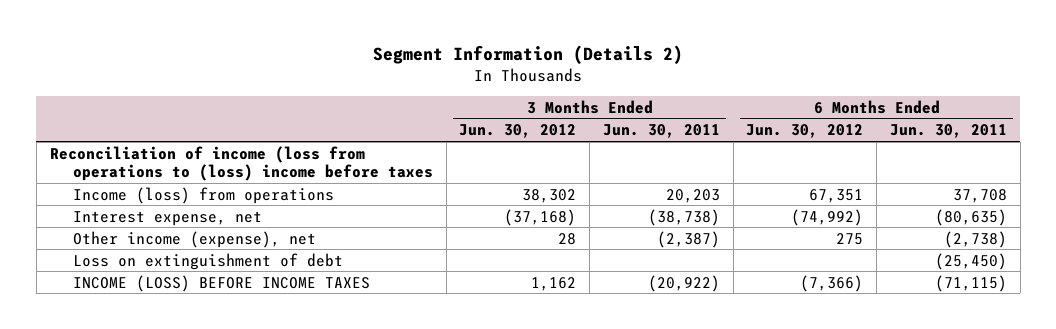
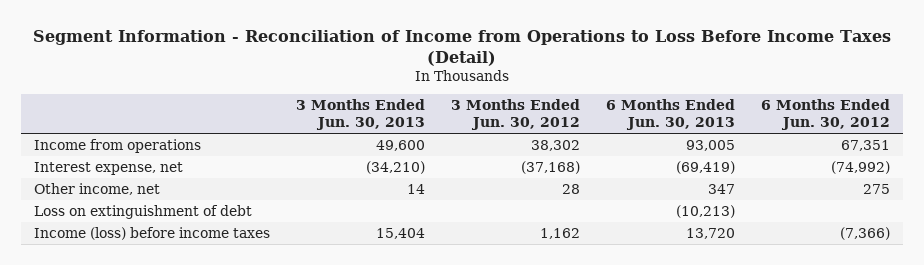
- Segment Information (Details 2)
+ Segment Information - Reconciliation of Income from Operations to Loss Before Income Taxes (Detail)
- | 3 Months Ended Jun. 30, 2012 | 3 Months Ended Jun. 30, 2011 | 6 Months Ended Jun. 30, 2012 | 6 Months Ended Jun. 30, 2011
+ | 3 Months Ended Jun. 30, 2013 | 3 Months Ended Jun. 30, 2012 | 6 Months Ended Jun. 30, 2013 | 6 Months Ended Jun. 30, 2012
- Reconciliation of income (loss from operations to (loss) income before taxes
- Income (loss) from operations | 38,302 | 20,203 | 67,351 | 37,708
+ Income from operations | 49,600 | 38,302 | 93,005 | 67,351
- Other income (expense), net | 28 | (2,387) | 275 | (2,738)
+ Other income, net | 14 | 28 | 347 | 275
- INCOME (LOSS) BEFORE INCOME TAXES | 1,162 | (20,922) | (7,366) | (71,115)
+ Income (loss) before income taxes | 15,404 | 1,162 | 13,720 | (7,366)

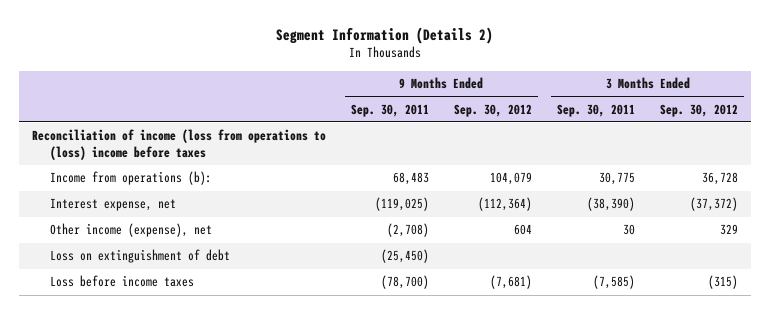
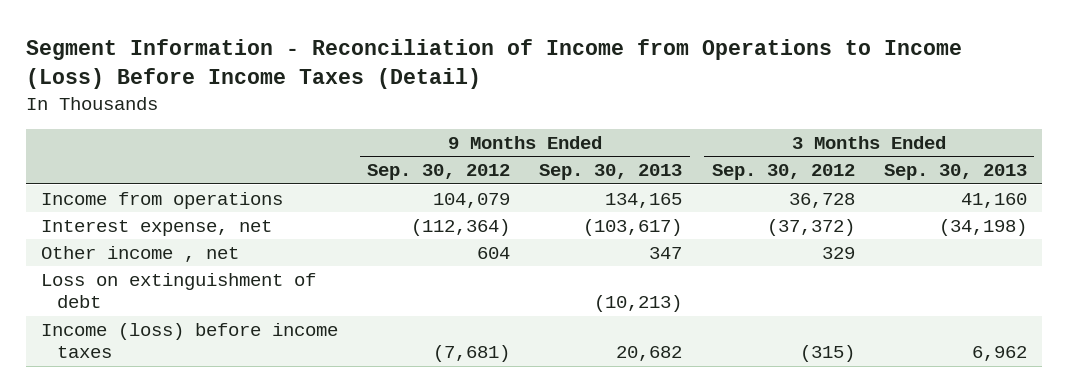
- Segment Information (Details 2)
+ Segment Information - Reconciliation of Income from Operations to Income (Loss) Before Income Taxes (Detail)
- | 9 Months Ended Sep. 30, 2011 | 9 Months Ended Sep. 30, 2012 | 3 Months Ended Sep. 30, 2011 | 3 Months Ended Sep. 30, 2012
+ | 9 Months Ended Sep. 30, 2012 | 9 Months Ended Sep. 30, 2013 | 3 Months Ended Sep. 30, 2012 | 3 Months Ended Sep. 30, 2013
- Reconciliation of income (loss from operations to (loss) income before taxes
- Income from operations (b): | 68,483 | 104,079 | 30,775 | 36,728
+ Income from operations | 104,079 | 134,165 | 36,728 | 41,160
- Other income (expense), net | (2,708) | 604 | 30 | 329
+ Other income , net | 604 | 347 | 329 |
- Loss before income taxes | (78,700) | (7,681) | (7,585) | (315)
+ Income (loss) before income taxes | (7,681) | 20,682 | (315) | 6,962

